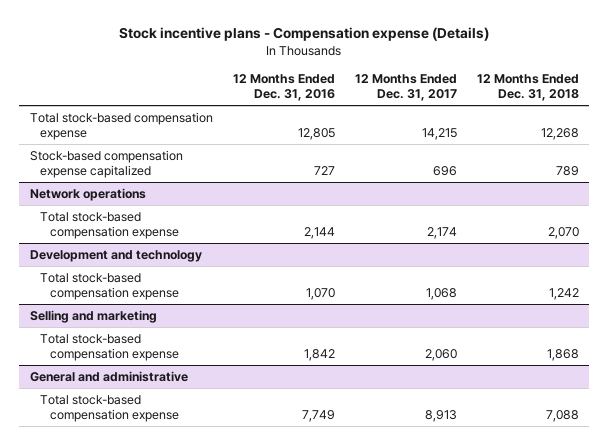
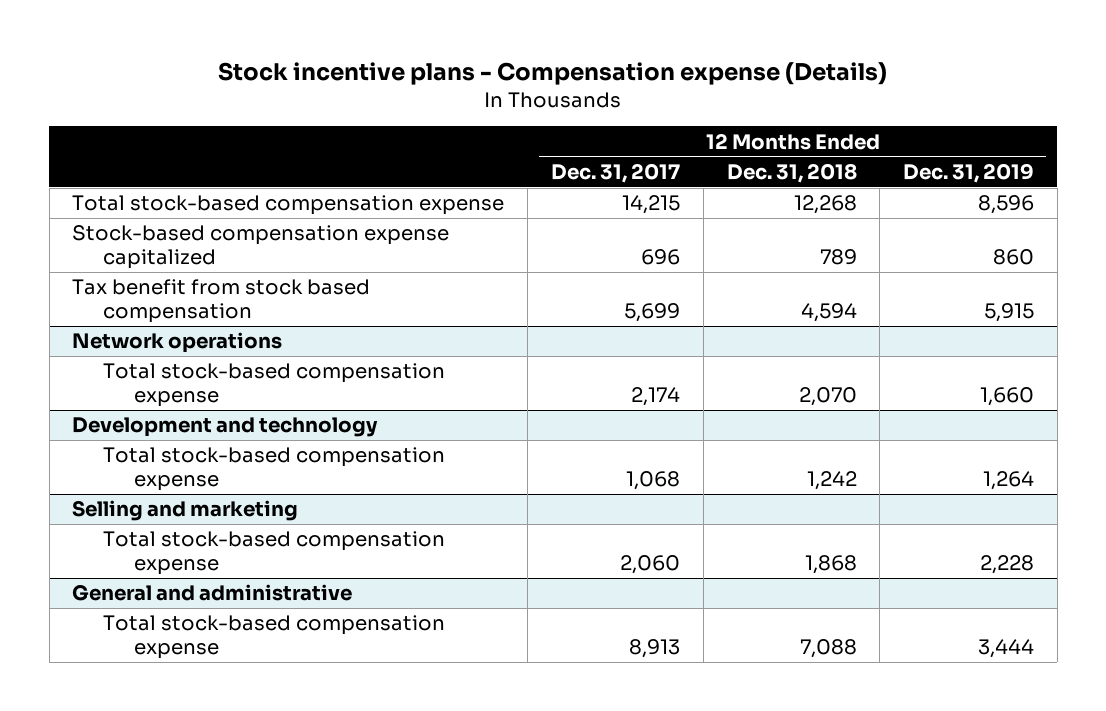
- | 12 Months Ended Dec. 31, 2016 | 12 Months Ended Dec. 31, 2017 | 12 Months Ended Dec. 31, 2018
+ | 12 Months Ended Dec. 31, 2017 | 12 Months Ended Dec. 31, 2018 | 12 Months Ended Dec. 31, 2019
+ Tax benefit from stock based compensation | 5,699 | 4,594 | 5,915

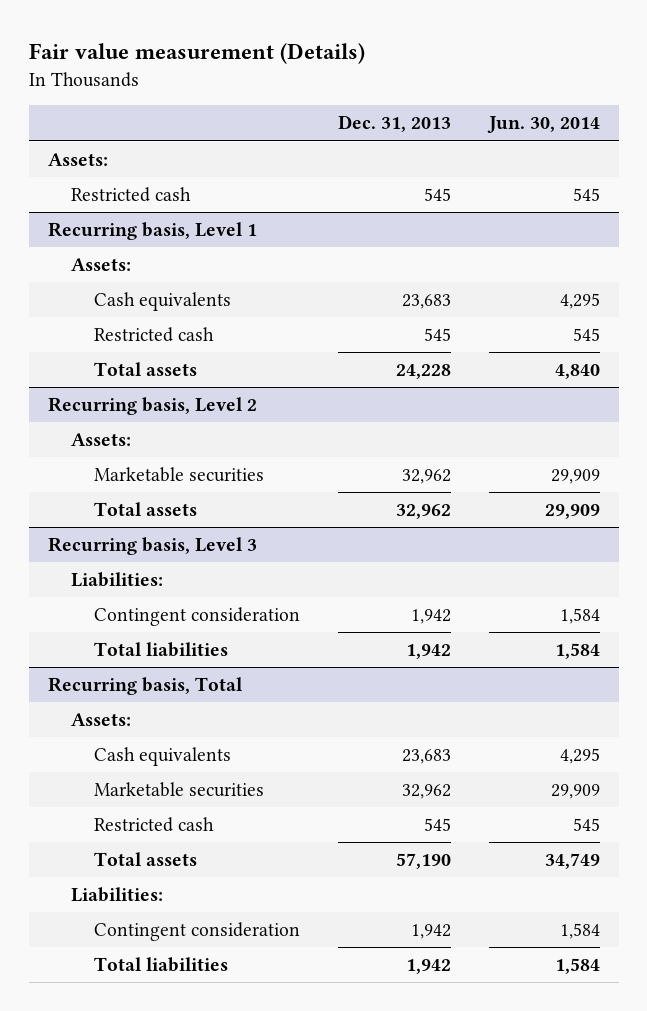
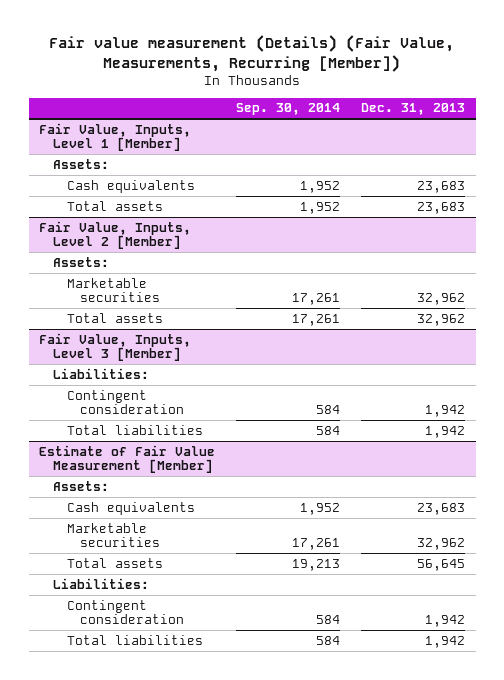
- Fair value measurement (Details)
+ Fair value measurement (Details) (Fair Value, Measurements, Recurring [Member])
- | Dec. 31, 2013 | Jun. 30, 2014
+ | Sep. 30, 2014 | Dec. 31, 2013
- Assets:
- Restricted cash | 545 | 545
- Recurring basis, Level 1
+ Fair Value, Inputs, Level 1 [Member]
- Restricted cash | 545 | 545
- Total assets | 24,228 | 4,840
- Recurring basis, Level 2
+ Total assets | 1,952 | 23,683
+ Fair Value, Inputs, Level 2 [Member]
- Recurring basis, Level 3
+ Fair Value, Inputs, Level 3 [Member]
- Recurring basis, Total
+ Estimate of Fair Value Measurement [Member]
- Restricted cash | 545 | 545
- Total assets | 57,190 | 34,749
+ Total assets | 19,213 | 56,645

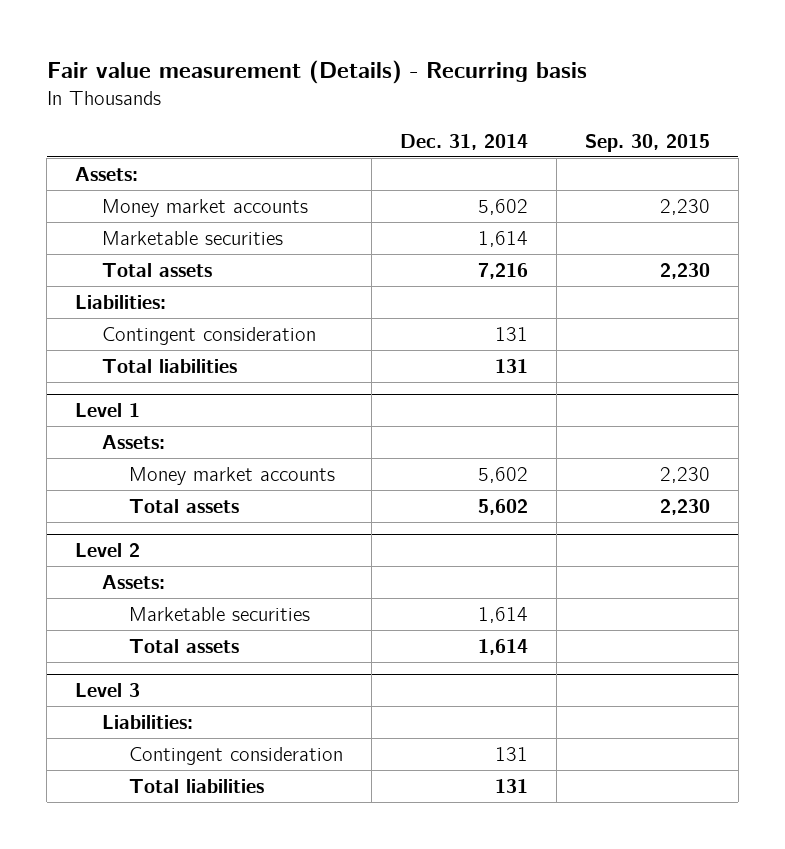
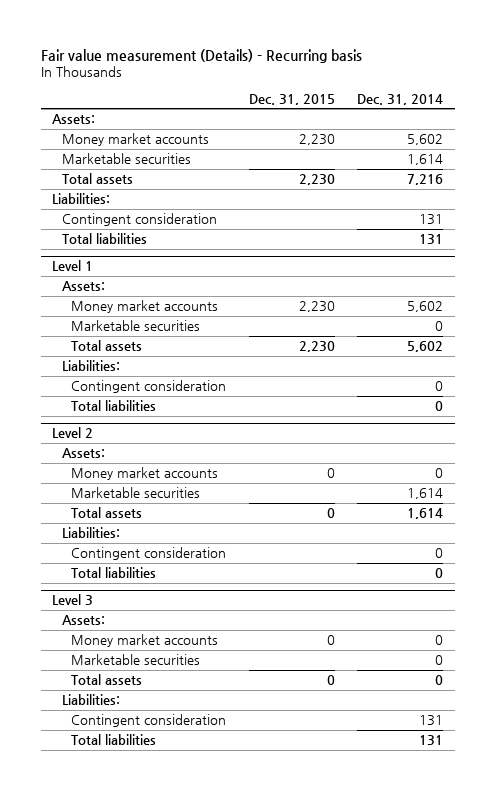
- | Dec. 31, 2014 | Sep. 30, 2015
+ | Dec. 31, 2015 | Dec. 31, 2014
@ Level 1
+ Marketable securities | | 0
+ Liabilities:
+ Contingent consideration | | 0
+ Total liabilities | | 0
@ Level 2
+ Money market accounts | 0 | 0
+ Liabilities:
+ Contingent consideration | | 0
+ Total liabilities | | 0
@ Level 3
+ Assets:
+ Money market accounts | 0 | 0
+ Marketable securities | | 0
+ Total assets | 0 | 0

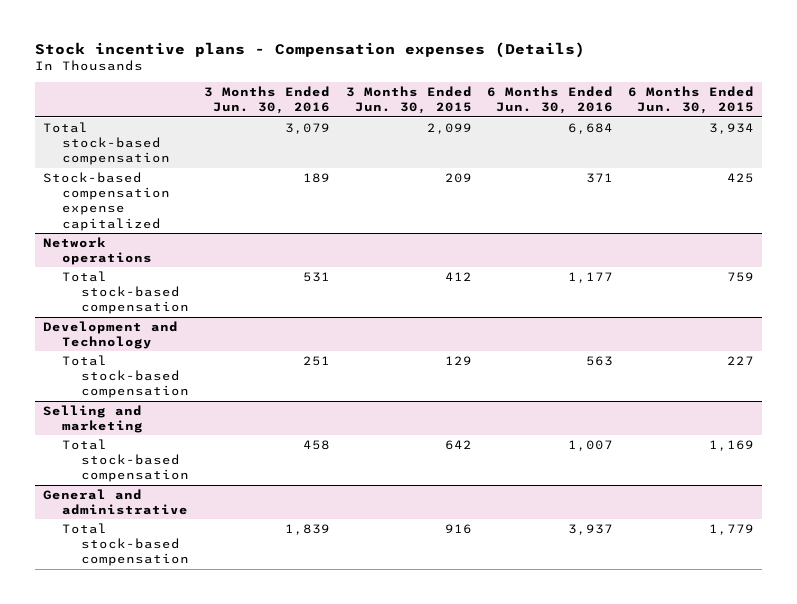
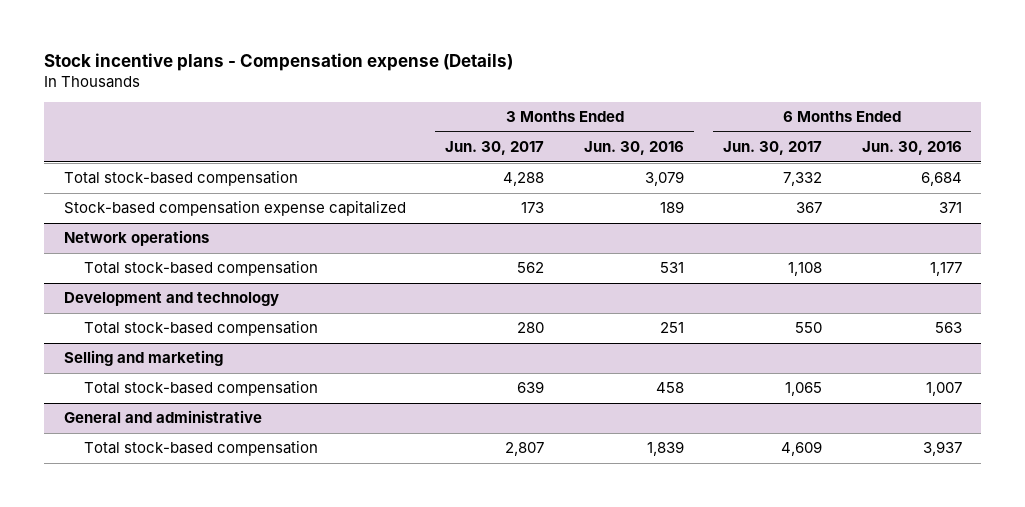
- Stock incentive plans - Compensation expenses (Details)
+ Stock incentive plans - Compensation expense (Details)
- | 3 Months Ended Jun. 30, 2016 | 3 Months Ended Jun. 30, 2015 | 6 Months Ended Jun. 30, 2016 | 6 Months Ended Jun. 30, 2015
+ | 3 Months Ended Jun. 30, 2017 | 3 Months Ended Jun. 30, 2016 | 6 Months Ended Jun. 30, 2017 | 6 Months Ended Jun. 30, 2016
- Development and Technology
+ Development and technology

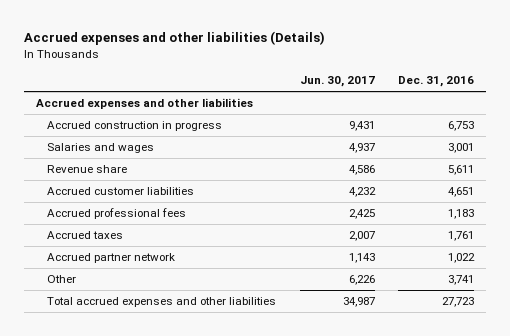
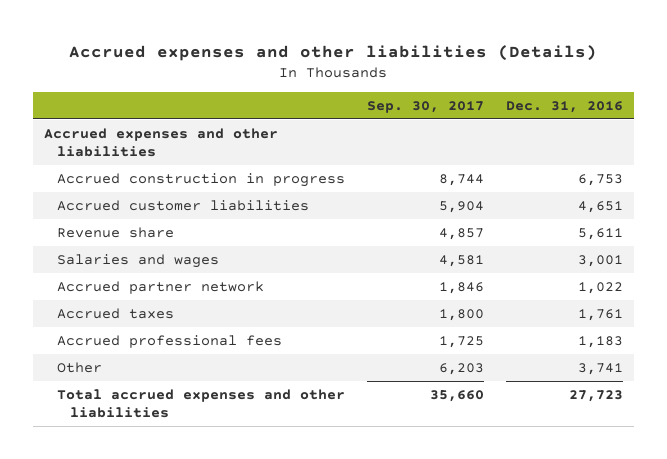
- | Jun. 30, 2017 | Dec. 31, 2016
+ | Sep. 30, 2017 | Dec. 31, 2016
moved down: Revenue share | 4,857 | 5,611
moved down: Salaries and wages | 4,581 | 3,001
moved down: Accrued taxes | 1,800 | 1,761
moved down: Accrued professional fees | 1,725 | 1,183

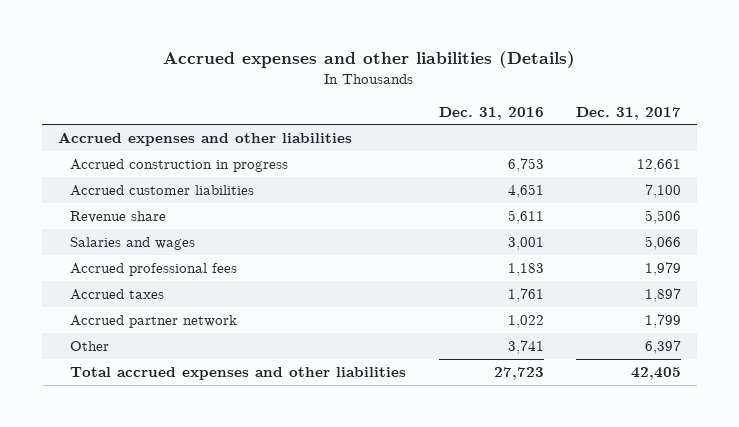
- | Sep. 30, 2017 | Dec. 31, 2016
+ | Dec. 31, 2016 | Dec. 31, 2017
moved down: Accrued taxes | 1,761 | 1,897
moved down: Accrued partner network | 1,022 | 1,799

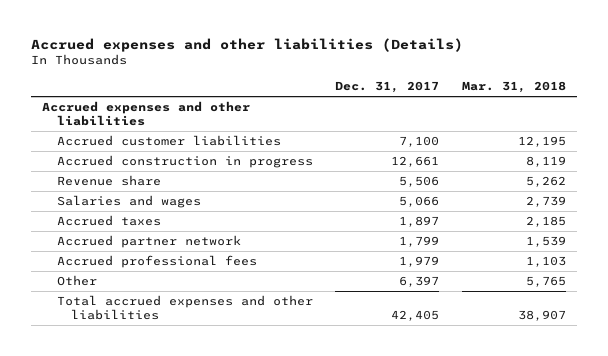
- | Dec. 31, 2016 | Dec. 31, 2017
+ | Dec. 31, 2017 | Mar. 31, 2018
moved down: Accrued construction in progress | 12,661 | 8,119
moved down: Accrued professional fees | 1,979 | 1,103

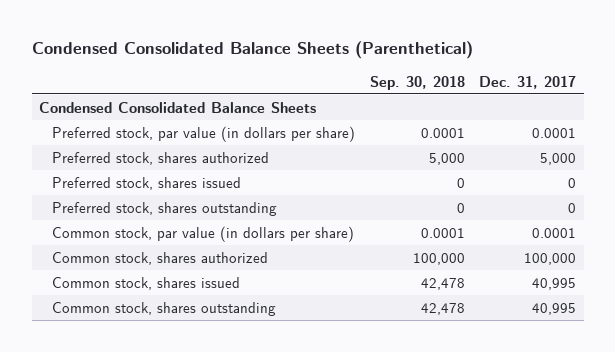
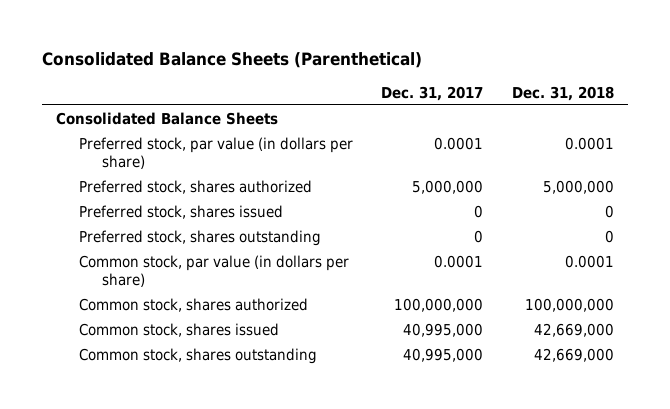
- Condensed Consolidated Balance Sheets (Parenthetical)
+ Consolidated Balance Sheets (Parenthetical)
- | Sep. 30, 2018 | Dec. 31, 2017
+ | Dec. 31, 2017 | Dec. 31, 2018
- Condensed Consolidated Balance Sheets
+ Consolidated Balance Sheets
- Preferred stock, shares authorized | 5,000 | 5,000
+ Preferred stock, shares authorized | 5,000,000 | 5,000,000
- Common stock, shares authorized | 100,000 | 100,000
- Common stock, shares issued | 42,478 | 40,995
- Common stock, shares outstanding | 42,478 | 40,995
+ Common stock, shares authorized | 100,000,000 | 100,000,000
+ Common stock, shares issued | 40,995,000 | 42,669,000
+ Common stock, shares outstanding | 40,995,000 | 42,669,000

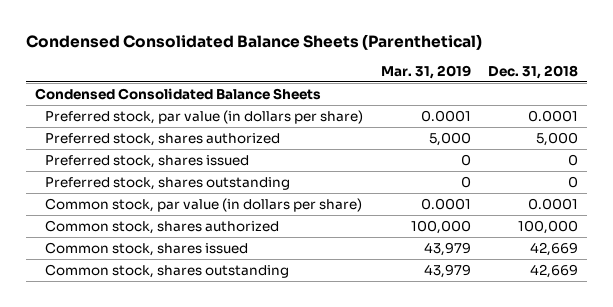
- Consolidated Balance Sheets (Parenthetical)
+ Condensed Consolidated Balance Sheets (Parenthetical)
- | Dec. 31, 2017 | Dec. 31, 2018
+ | Mar. 31, 2019 | Dec. 31, 2018
- Consolidated Balance Sheets
+ Condensed Consolidated Balance Sheets
- Preferred stock, shares authorized | 5,000,000 | 5,000,000
+ Preferred stock, shares authorized | 5,000 | 5,000
- Common stock, shares authorized | 100,000,000 | 100,000,000
- Common stock, shares issued | 40,995,000 | 42,669,000
- Common stock, shares outstanding | 40,995,000 | 42,669,000
+ Common stock, shares authorized | 100,000 | 100,000
+ Common stock, shares issued | 43,979 | 42,669
+ Common stock, shares outstanding | 43,979 | 42,669

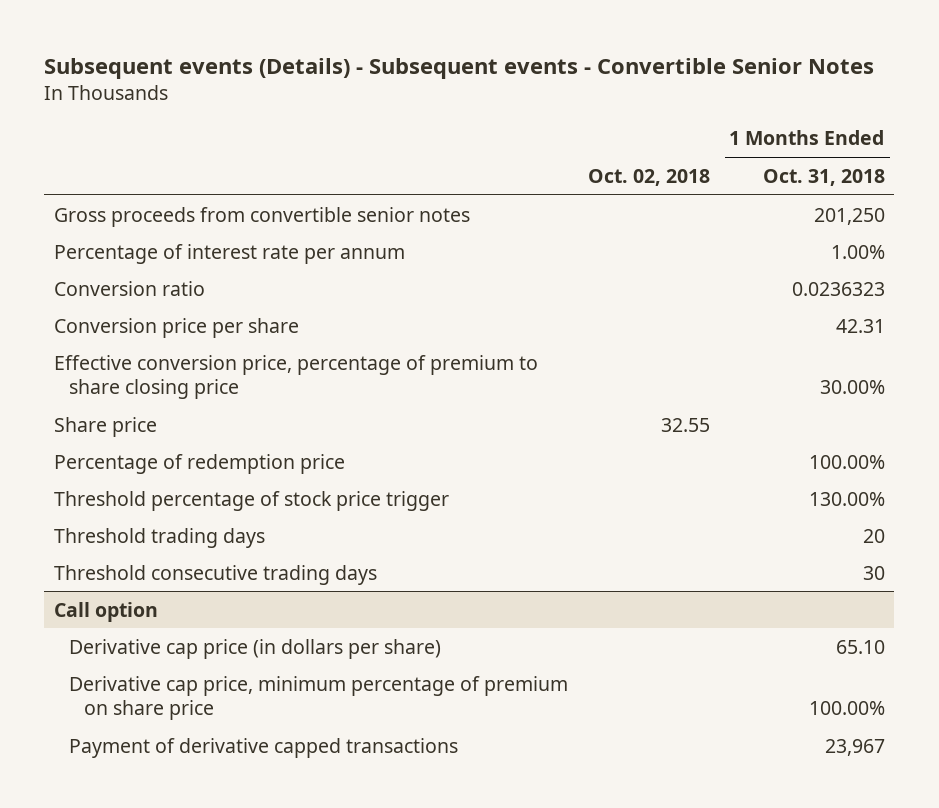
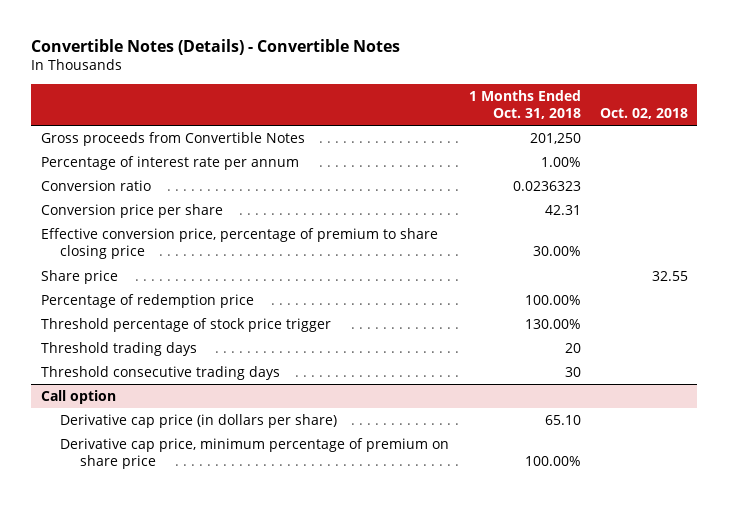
- Subsequent events (Details) - Subsequent events - Convertible Senior Notes
+ Convertible Notes (Details) - Convertible Notes
- | Oct. 02, 2018 | 1 Months Ended Oct. 31, 2018
+ | 1 Months Ended Oct. 31, 2018 | Oct. 02, 2018
- Gross proceeds from convertible senior notes | | 201,250
+ Gross proceeds from Convertible Notes | 201,250 |
@ Call option
- Payment of derivative capped transactions | | 23,967

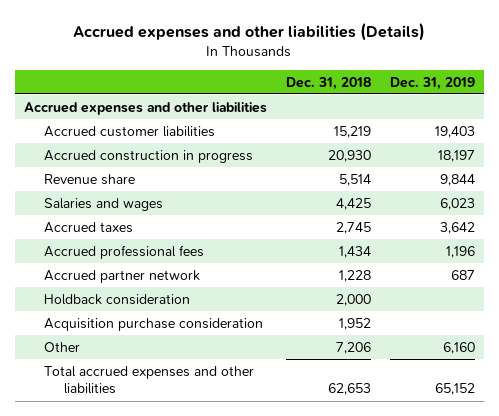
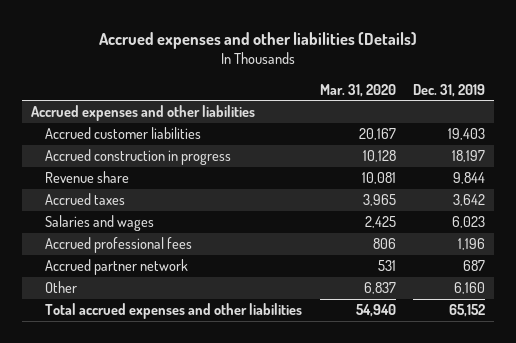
- | Dec. 31, 2018 | Dec. 31, 2019
+ | Mar. 31, 2020 | Dec. 31, 2019
moved down: Salaries and wages | 2,425 | 6,023
- Holdback consideration | 2,000 |
- Acquisition purchase consideration | 1,952 |

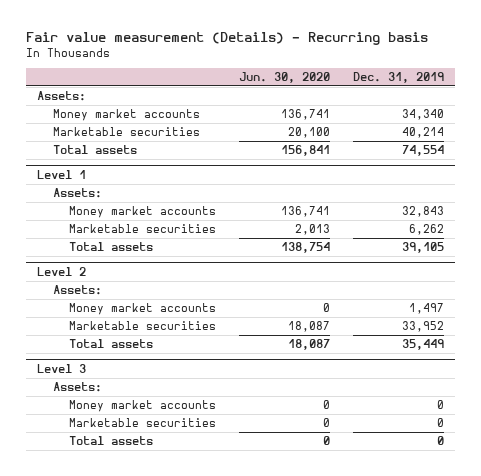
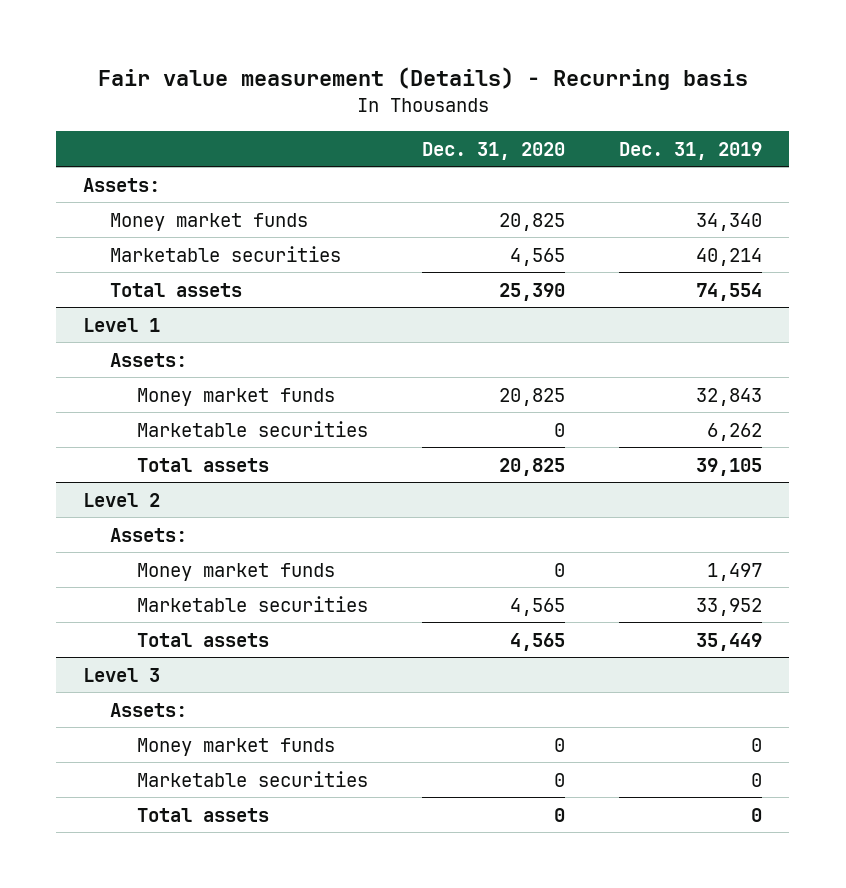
- | Jun. 30, 2020 | Dec. 31, 2019
+ | Dec. 31, 2020 | Dec. 31, 2019
- Money market accounts | 136,741 | 34,340
+ Money market funds | 20,825 | 34,340
@ Level 1
- Money market accounts | 136,741 | 32,843
+ Money market funds | 20,825 | 32,843
@ Level 2
- Money market accounts | 0 | 1,497
+ Money market funds | 0 | 1,497
@ Level 3
- Money market accounts | 0 | 0
+ Money market funds | 0 | 0

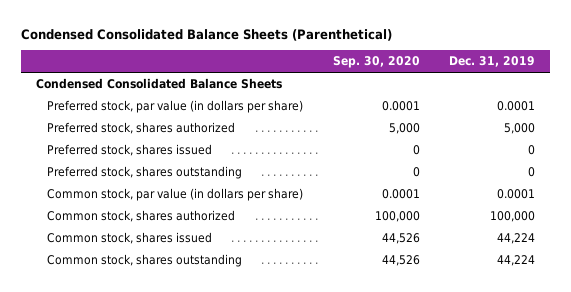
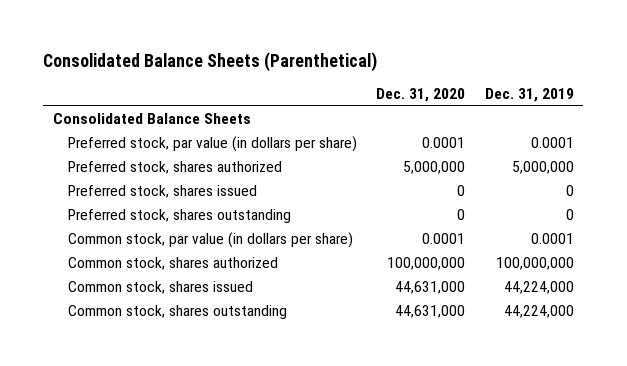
- Condensed Consolidated Balance Sheets (Parenthetical)
+ Consolidated Balance Sheets (Parenthetical)
- | Sep. 30, 2020 | Dec. 31, 2019
+ | Dec. 31, 2020 | Dec. 31, 2019
- Condensed Consolidated Balance Sheets
+ Consolidated Balance Sheets
- Preferred stock, shares authorized | 5,000 | 5,000
+ Preferred stock, shares authorized | 5,000,000 | 5,000,000
- Common stock, shares authorized | 100,000 | 100,000
- Common stock, shares issued | 44,526 | 44,224
- Common stock, shares outstanding | 44,526 | 44,224
+ Common stock, shares authorized | 100,000,000 | 100,000,000
+ Common stock, shares issued | 44,631,000 | 44,224,000
+ Common stock, shares outstanding | 44,631,000 | 44,224,000

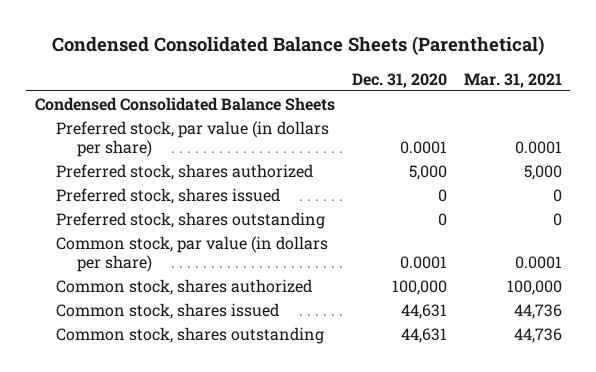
- Consolidated Balance Sheets (Parenthetical)
+ Condensed Consolidated Balance Sheets (Parenthetical)
- | Dec. 31, 2020 | Dec. 31, 2019
+ | Dec. 31, 2020 | Mar. 31, 2021
- Consolidated Balance Sheets
+ Condensed Consolidated Balance Sheets
- Preferred stock, shares authorized | 5,000,000 | 5,000,000
+ Preferred stock, shares authorized | 5,000 | 5,000
- Common stock, shares authorized | 100,000,000 | 100,000,000
- Common stock, shares issued | 44,631,000 | 44,224,000
- Common stock, shares outstanding | 44,631,000 | 44,224,000
+ Common stock, shares authorized | 100,000 | 100,000
+ Common stock, shares issued | 44,631 | 44,736
+ Common stock, shares outstanding | 44,631 | 44,736

